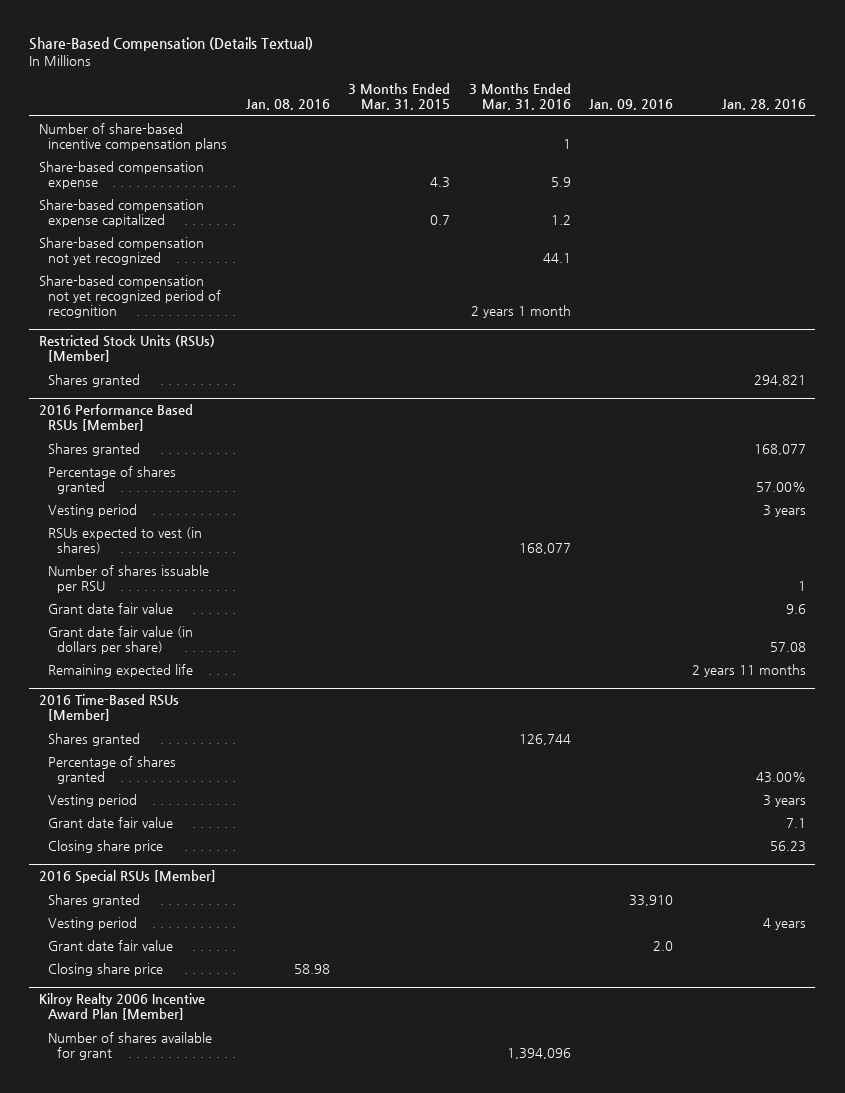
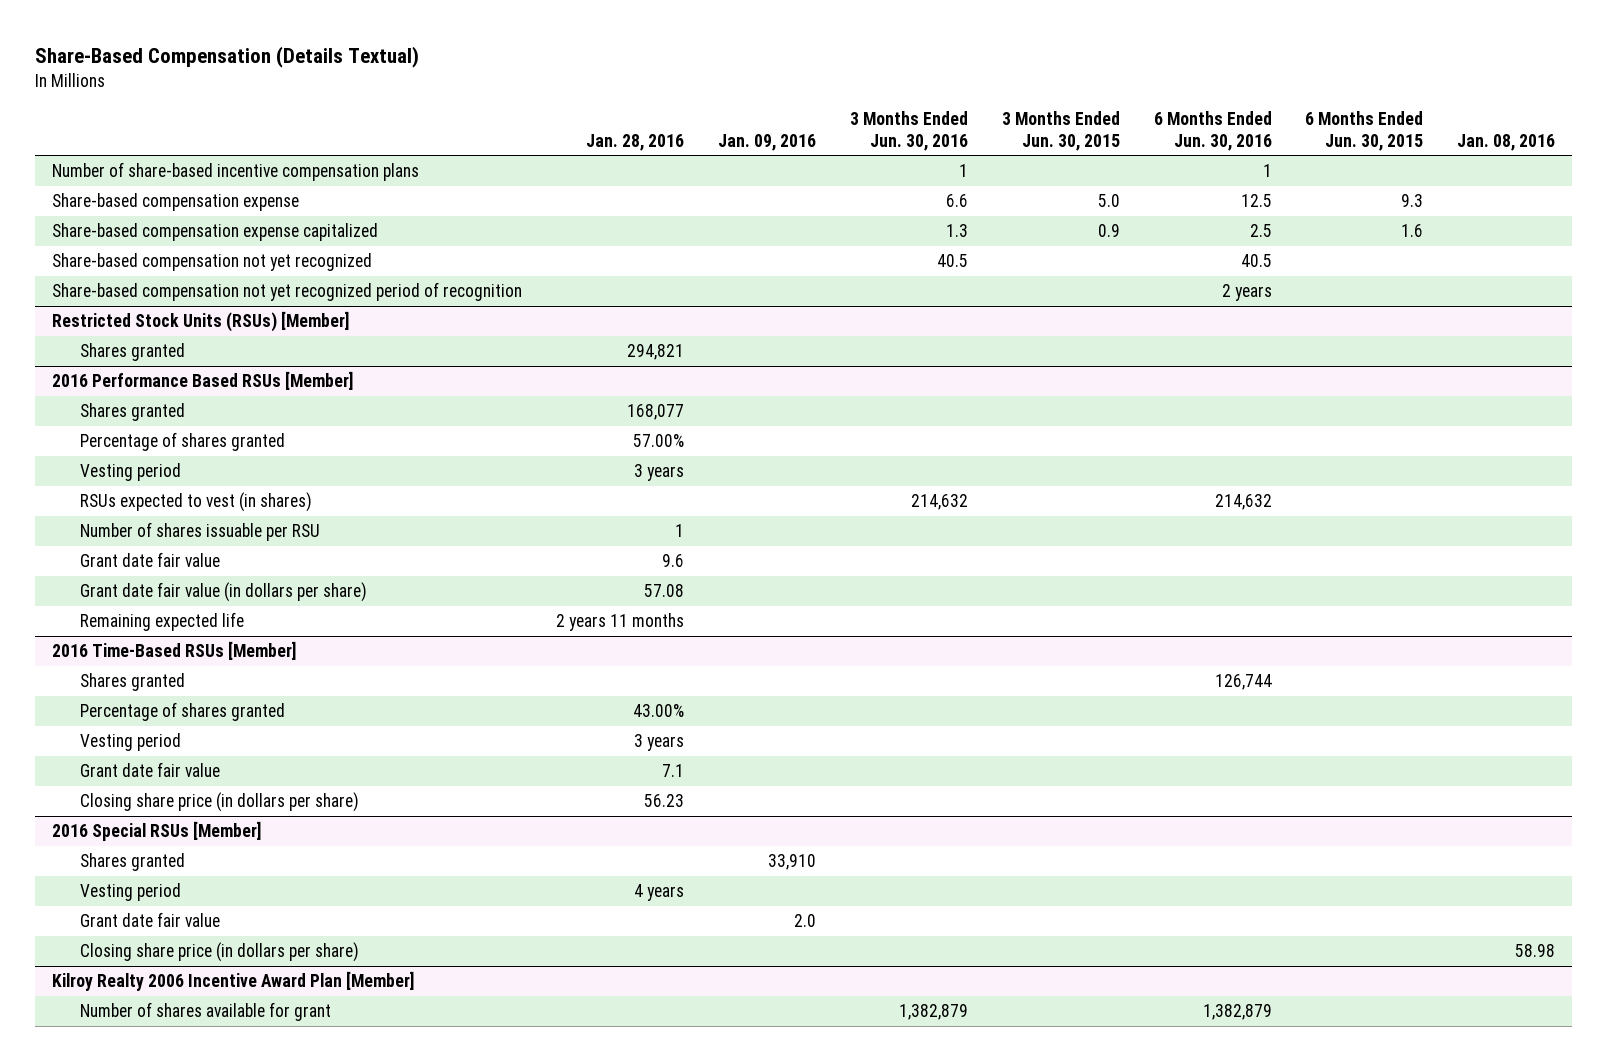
- | Jan. 08, 2016 | 3 Months Ended Mar. 31, 2015 | 3 Months Ended Mar. 31, 2016 | Jan. 09, 2016 | Jan. 28, 2016
+ | Jan. 28, 2016 | Jan. 09, 2016 | 3 Months Ended Jun. 30, 2016 | 3 Months Ended Jun. 30, 2015 | 6 Months Ended Jun. 30, 2016 | 6 Months Ended Jun. 30, 2015 | Jan. 08, 2016
@ 2016 Time-Based RSUs [Member]
- Closing share price | | | | | 56.23
+ Closing share price (in dollars per share) | 56.23 | | | | | |
@ 2016 Special RSUs [Member]
- Closing share price | 58.98 | | | |
+ Closing share price (in dollars per share) | | | | | | | 58.98

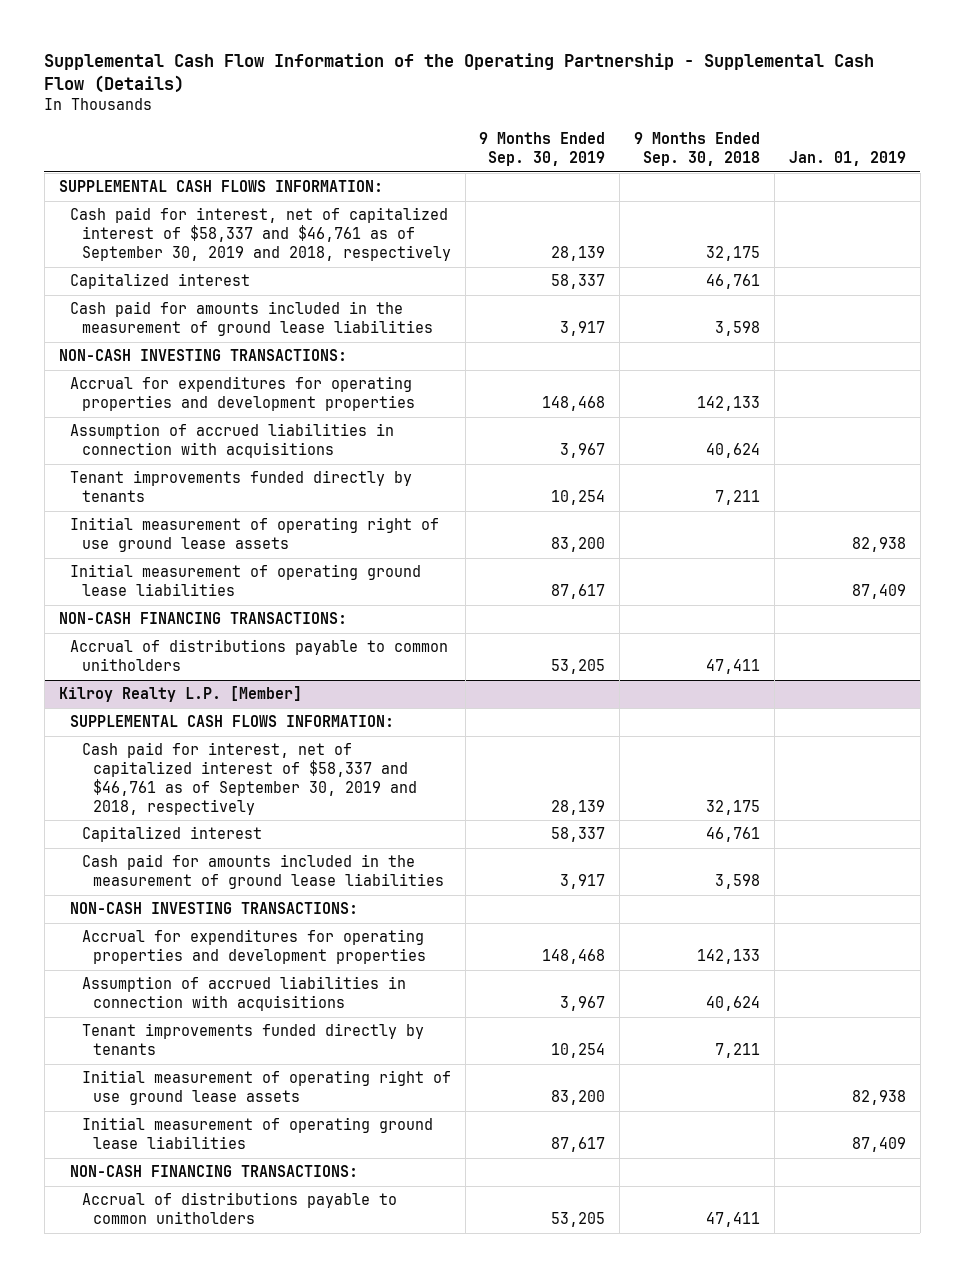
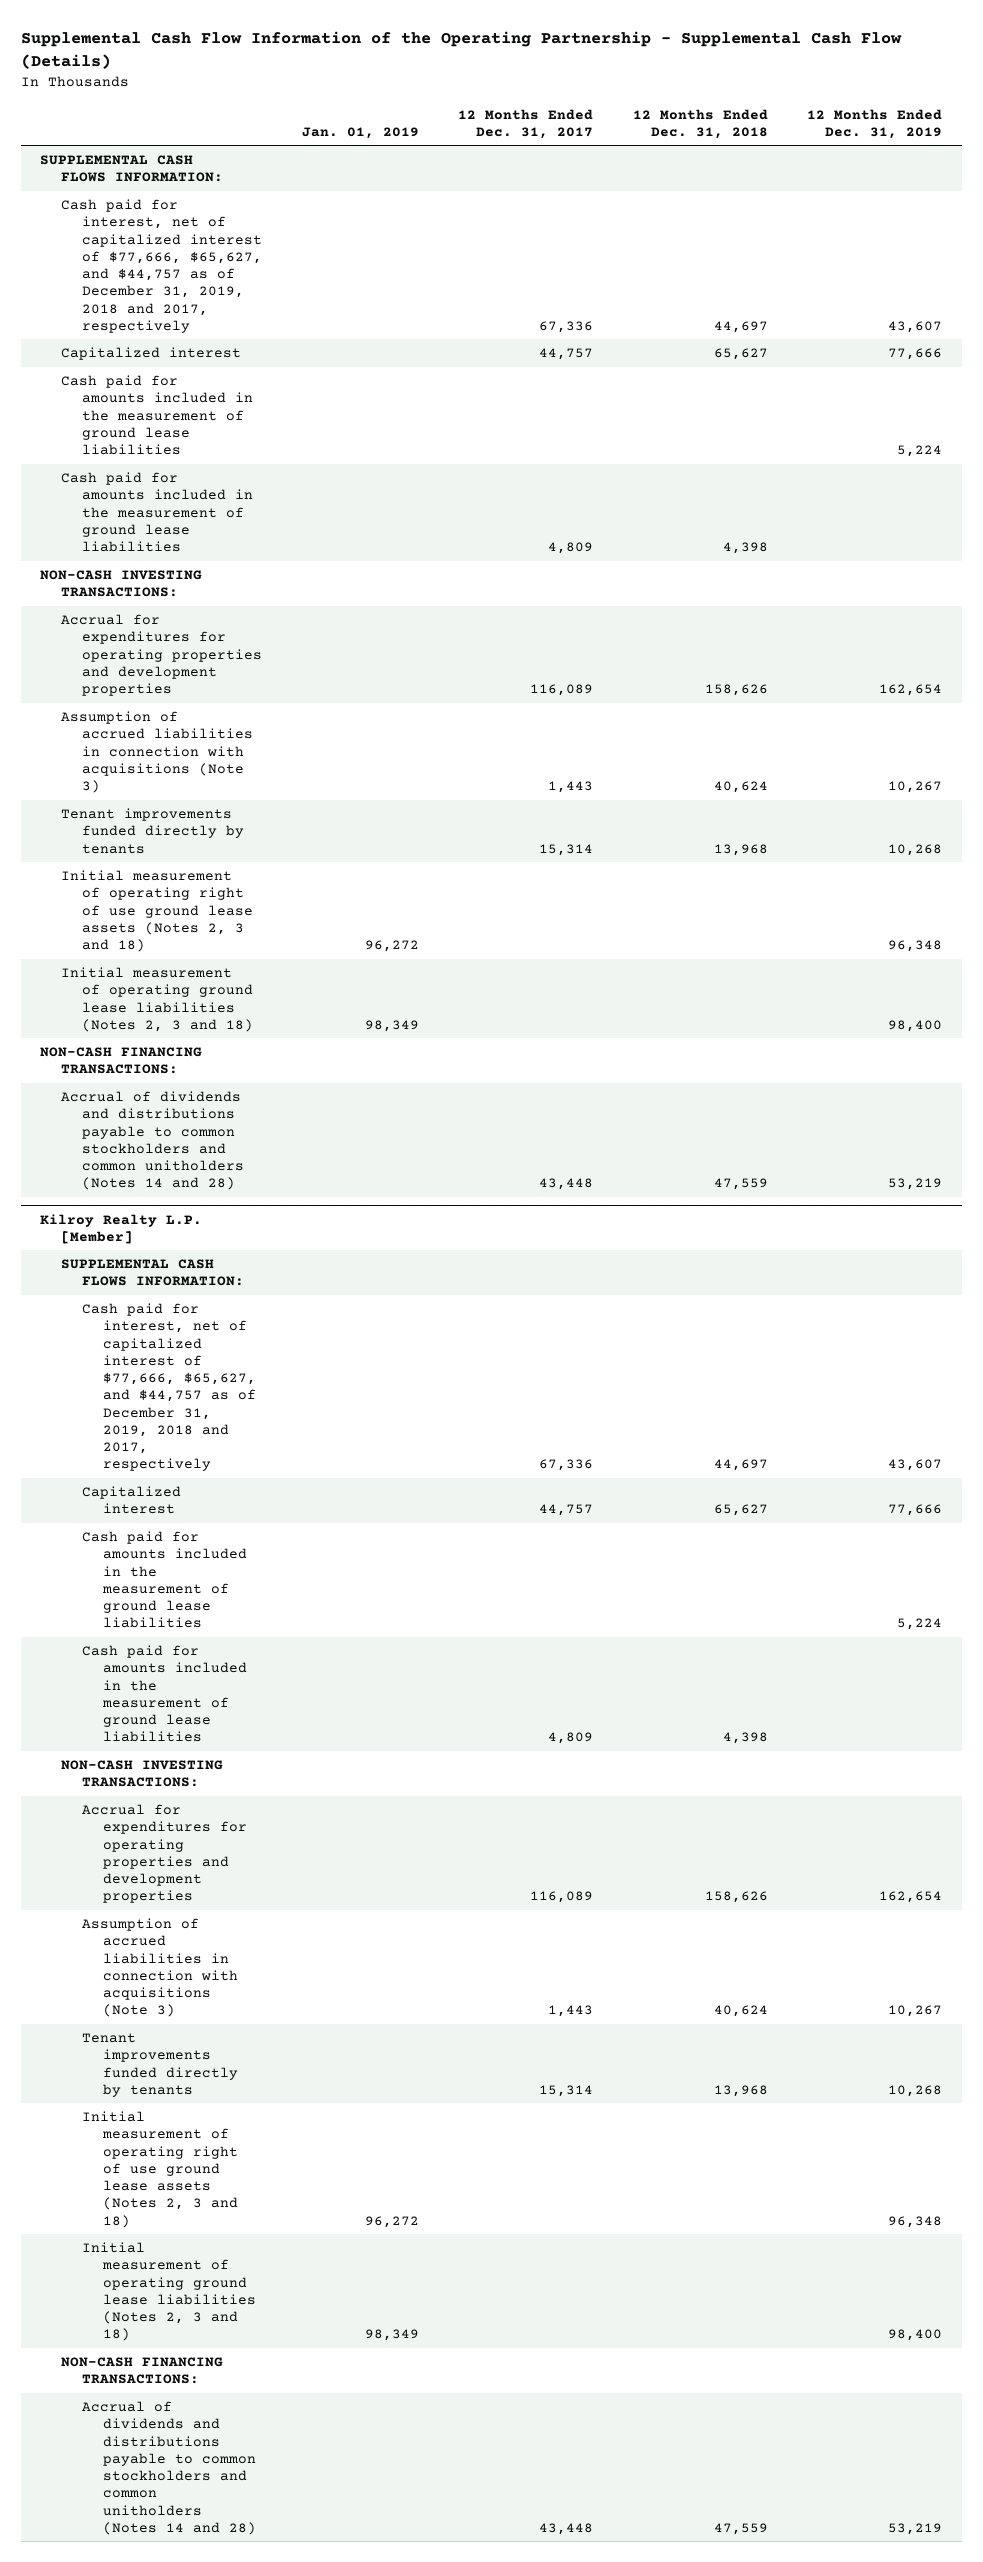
- | 9 Months Ended Sep. 30, 2019 | 9 Months Ended Sep. 30, 2018 | Jan. 01, 2019
+ | Jan. 01, 2019 | 12 Months Ended Dec. 31, 2017 | 12 Months Ended Dec. 31, 2018 | 12 Months Ended Dec. 31, 2019
- Cash paid for interest, net of capitalized interest of $58,337 and $46,761 as of September 30, 2019 and 2018, respectively | 28,139 | 32,175 |
+ Cash paid for interest, net of capitalized interest of $77,666, $65,627, and $44,757 as of December 31, 2019, 2018 and 2017, respectively | | 67,336 | 44,697 | 43,607
+ Cash paid for amounts included in the measurement of ground lease liabilities | | 4,809 | 4,398 |
- Assumption of accrued liabilities in connection with acquisitions | 3,967 | 40,624 |
+ Assumption of accrued liabilities in connection with acquisitions (Note 3) | | 1,443 | 40,624 | 10,267
- Initial measurement of operating right of use ground lease assets | 83,200 | | 82,938
- Initial measurement of operating ground lease liabilities | 87,617 | | 87,409
+ Initial measurement of operating right of use ground lease assets (Notes 2, 3 and 18) | 96,272 | | | 96,348
+ Initial measurement of operating ground lease liabilities (Notes 2, 3 and 18) | 98,349 | | | 98,400
- Accrual of distributions payable to common unitholders | 53,205 | 47,411 |
+ Accrual of dividends and distributions payable to common stockholders and common unitholders (Notes 14 and 28) | | 43,448 | 47,559 | 53,219
@ Kilroy Realty L.P. [Member]
- Cash paid for interest, net of capitalized interest of $58,337 and $46,761 as of September 30, 2019 and 2018, respectively | 28,139 | 32,175 |
+ Cash paid for interest, net of capitalized interest of $77,666, $65,627, and $44,757 as of December 31, 2019, 2018 and 2017, respectively | | 67,336 | 44,697 | 43,607
+ Cash paid for amounts included in the measurement of ground lease liabilities | | 4,809 | 4,398 |
- Assumption of accrued liabilities in connection with acquisitions | 3,967 | 40,624 |
+ Assumption of accrued liabilities in connection with acquisitions (Note 3) | | 1,443 | 40,624 | 10,267
- Initial measurement of operating right of use ground lease assets | 83,200 | | 82,938
- Initial measurement of operating ground lease liabilities | 87,617 | | 87,409
+ Initial measurement of operating right of use ground lease assets (Notes 2, 3 and 18) | 96,272 | | | 96,348
+ Initial measurement of operating ground lease liabilities (Notes 2, 3 and 18) | 98,349 | | | 98,400
- Accrual of distributions payable to common unitholders | 53,205 | 47,411 |
+ Accrual of dividends and distributions payable to common stockholders and common unitholders (Notes 14 and 28) | | 43,448 | 47,559 | 53,219

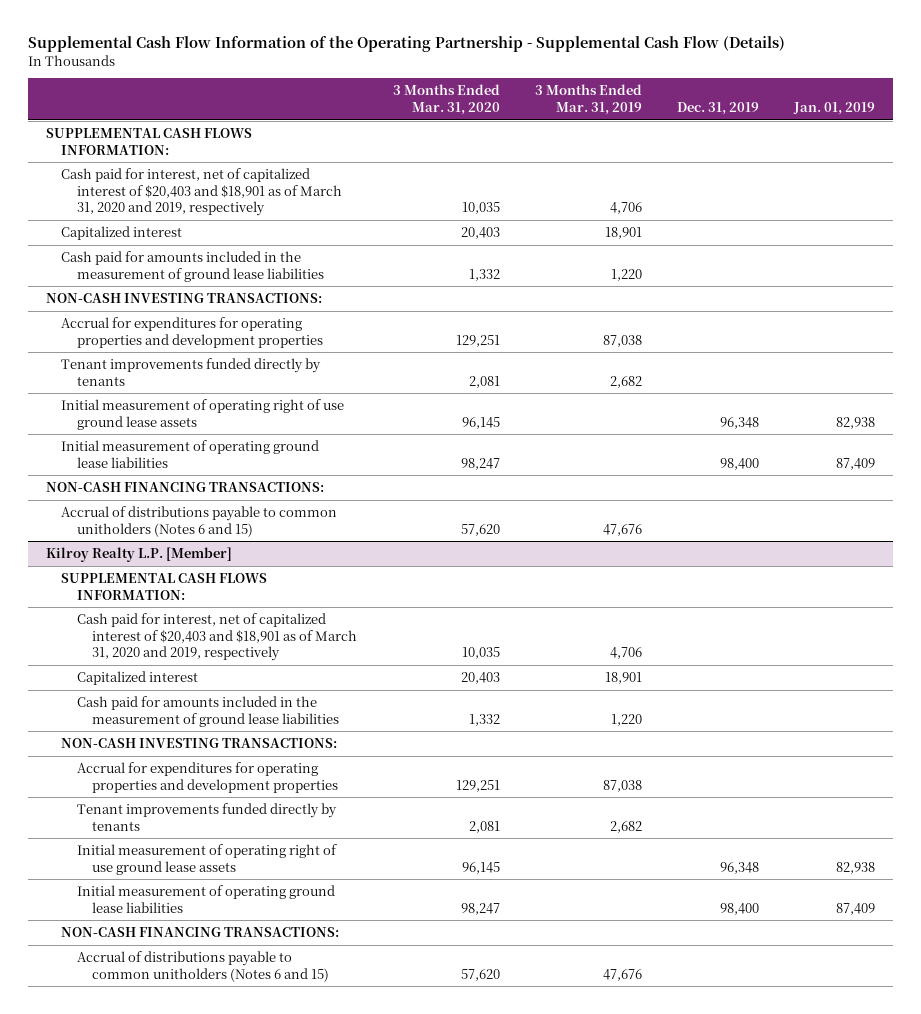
- | Jan. 01, 2019 | 12 Months Ended Dec. 31, 2017 | 12 Months Ended Dec. 31, 2018 | 12 Months Ended Dec. 31, 2019
+ | 3 Months Ended Mar. 31, 2020 | 3 Months Ended Mar. 31, 2019 | Dec. 31, 2019 | Jan. 01, 2019
- Cash paid for interest, net of capitalized interest of $77,666, $65,627, and $44,757 as of December 31, 2019, 2018 and 2017, respectively | | 67,336 | 44,697 | 43,607
+ Cash paid for interest, net of capitalized interest of $20,403 and $18,901 as of March 31, 2020 and 2019, respectively | 10,035 | 4,706 | |
- Cash paid for amounts included in the measurement of ground lease liabilities | | 4,809 | 4,398 |
- Assumption of accrued liabilities in connection with acquisitions (Note 3) | | 1,443 | 40,624 | 10,267
- Initial measurement of operating right of use ground lease assets (Notes 2, 3 and 18) | 96,272 | | | 96,348
- Initial measurement of operating ground lease liabilities (Notes 2, 3 and 18) | 98,349 | | | 98,400
+ Initial measurement of operating right of use ground lease assets | 96,145 | | 96,348 | 82,938
+ Initial measurement of operating ground lease liabilities | 98,247 | | 98,400 | 87,409
- Accrual of dividends and distributions payable to common stockholders and common unitholders (Notes 14 and 28) | | 43,448 | 47,559 | 53,219
+ Accrual of distributions payable to common unitholders (Notes 6 and 15) | 57,620 | 47,676 | |
@ Kilroy Realty L.P. [Member]
- Cash paid for interest, net of capitalized interest of $77,666, $65,627, and $44,757 as of December 31, 2019, 2018 and 2017, respectively | | 67,336 | 44,697 | 43,607
+ Cash paid for interest, net of capitalized interest of $20,403 and $18,901 as of March 31, 2020 and 2019, respectively | 10,035 | 4,706 | |
- Cash paid for amounts included in the measurement of ground lease liabilities | | 4,809 | 4,398 |
- Assumption of accrued liabilities in connection with acquisitions (Note 3) | | 1,443 | 40,624 | 10,267
- Initial measurement of operating right of use ground lease assets (Notes 2, 3 and 18) | 96,272 | | | 96,348
- Initial measurement of operating ground lease liabilities (Notes 2, 3 and 18) | 98,349 | | | 98,400
+ Initial measurement of operating right of use ground lease assets | 96,145 | | 96,348 | 82,938
+ Initial measurement of operating ground lease liabilities | 98,247 | | 98,400 | 87,409
- Accrual of dividends and distributions payable to common stockholders and common unitholders (Notes 14 and 28) | | 43,448 | 47,559 | 53,219
+ Accrual of distributions payable to common unitholders (Notes 6 and 15) | 57,620 | 47,676 | |

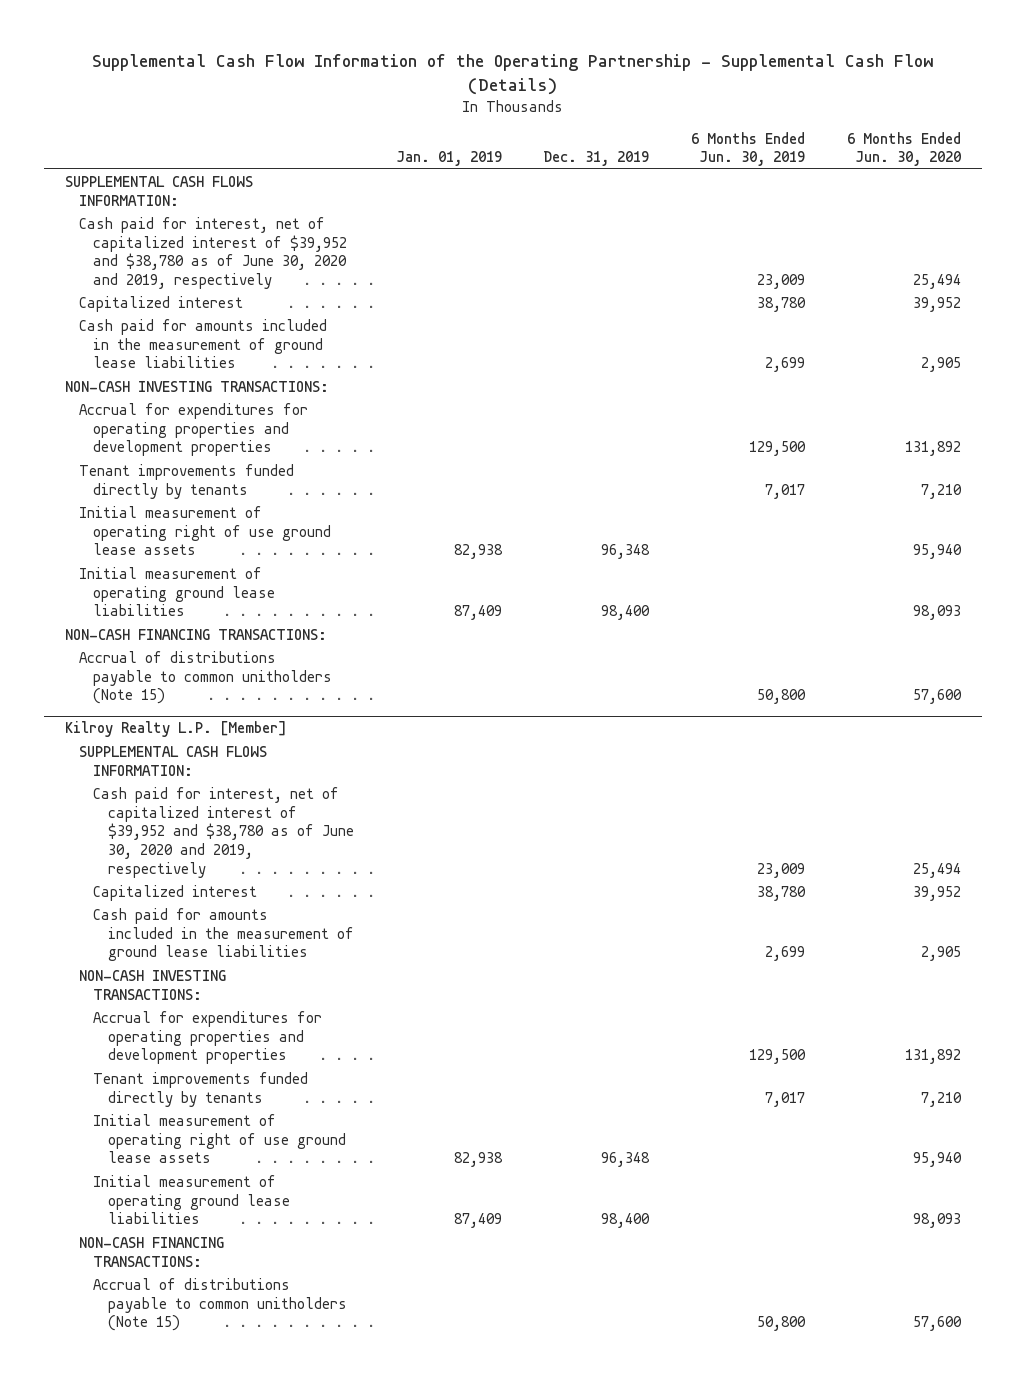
- | 3 Months Ended Mar. 31, 2020 | 3 Months Ended Mar. 31, 2019 | Dec. 31, 2019 | Jan. 01, 2019
+ | Jan. 01, 2019 | Dec. 31, 2019 | 6 Months Ended Jun. 30, 2019 | 6 Months Ended Jun. 30, 2020
- Cash paid for interest, net of capitalized interest of $20,403 and $18,901 as of March 31, 2020 and 2019, respectively | 10,035 | 4,706 | |
+ Cash paid for interest, net of capitalized interest of $39,952 and $38,780 as of June 30, 2020 and 2019, respectively | | | 23,009 | 25,494
- Accrual of distributions payable to common unitholders (Notes 6 and 15) | 57,620 | 47,676 | |
+ Accrual of distributions payable to common unitholders (Note 15) | | | 50,800 | 57,600
@ Kilroy Realty L.P. [Member]
- Cash paid for interest, net of capitalized interest of $20,403 and $18,901 as of March 31, 2020 and 2019, respectively | 10,035 | 4,706 | |
+ Cash paid for interest, net of capitalized interest of $39,952 and $38,780 as of June 30, 2020 and 2019, respectively | | | 23,009 | 25,494
- Accrual of distributions payable to common unitholders (Notes 6 and 15) | 57,620 | 47,676 | |
+ Accrual of distributions payable to common unitholders (Note 15) | | | 50,800 | 57,600

